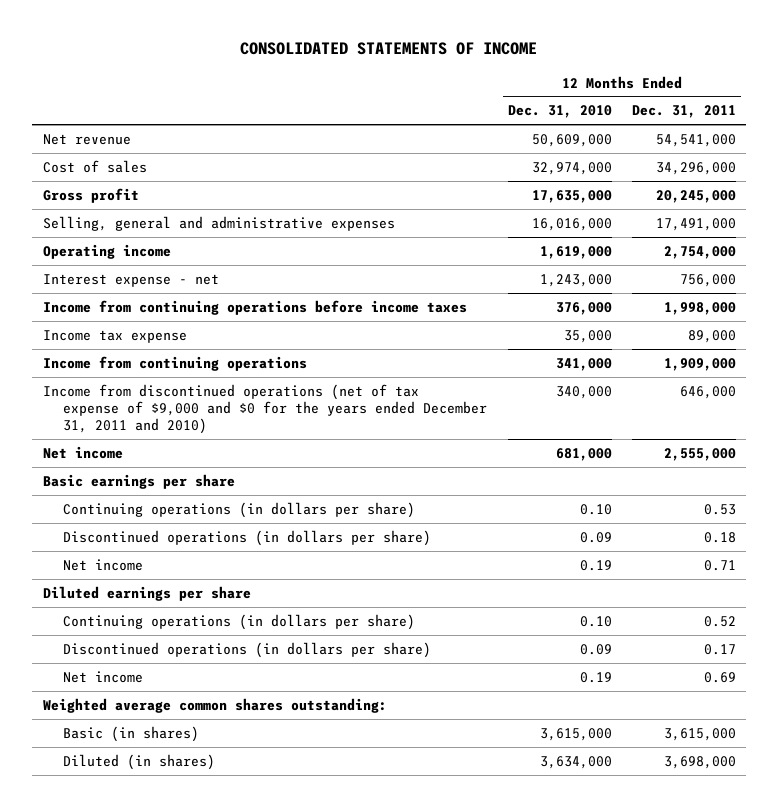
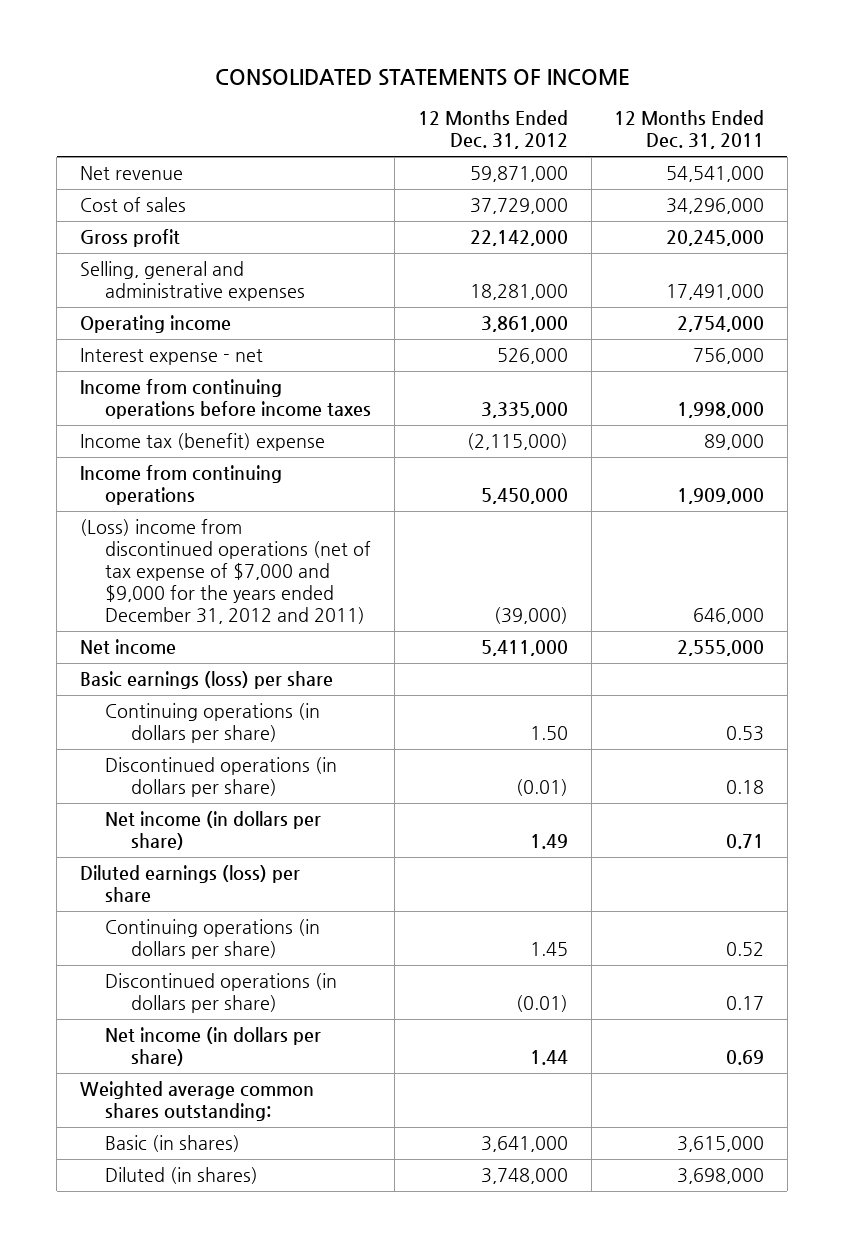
- | 12 Months Ended Dec. 31, 2010 | 12 Months Ended Dec. 31, 2011
+ | 12 Months Ended Dec. 31, 2012 | 12 Months Ended Dec. 31, 2011
- Income tax expense | 35,000 | 89,000
+ Income tax (benefit) expense | (2,115,000) | 89,000
- Income from discontinued operations (net of tax expense of $9,000 and $0 for the years ended December 31, 2011 and 2010) | 340,000 | 646,000
+ (Loss) income from discontinued operations (net of tax expense of $7,000 and $9,000 for the years ended December 31, 2012 and 2011) | (39,000) | 646,000
- Basic earnings per share
+ Basic earnings (loss) per share
- Net income | 0.19 | 0.71
- Diluted earnings per share
+ Net income (in dollars per share) | 1.49 | 0.71
+ Diluted earnings (loss) per share
- Net income | 0.19 | 0.69
+ Net income (in dollars per share) | 1.44 | 0.69

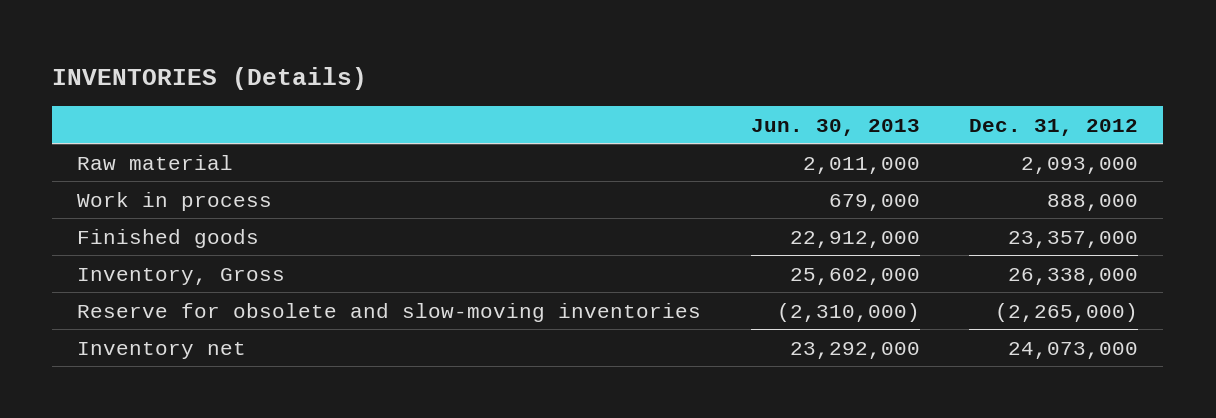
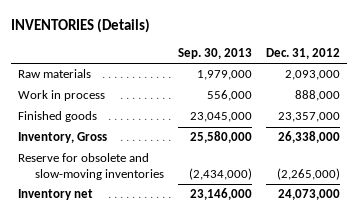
- | Jun. 30, 2013 | Dec. 31, 2012
+ | Sep. 30, 2013 | Dec. 31, 2012
- Raw material | 2,011,000 | 2,093,000
+ Raw materials | 1,979,000 | 2,093,000

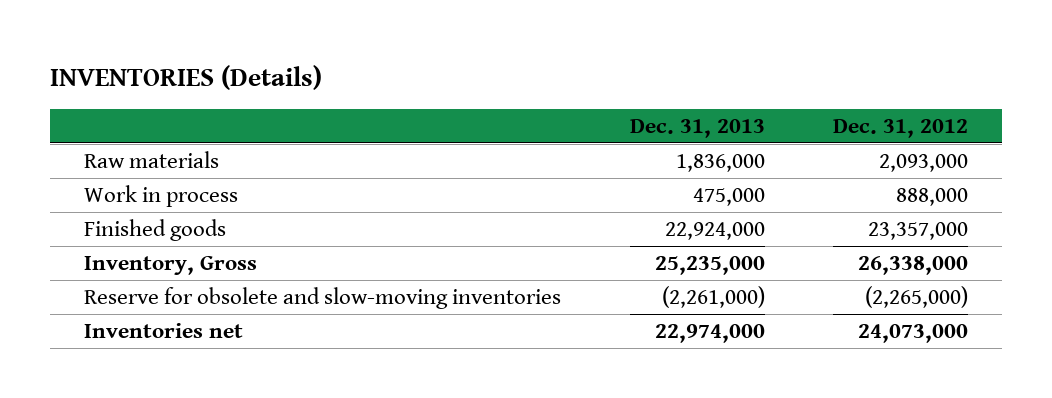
- | Sep. 30, 2013 | Dec. 31, 2012
+ | Dec. 31, 2013 | Dec. 31, 2012
- Inventory net | 23,146,000 | 24,073,000
+ Inventories net | 22,974,000 | 24,073,000

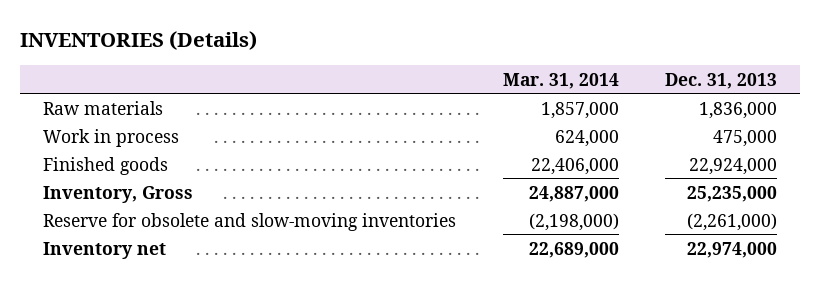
- | Dec. 31, 2013 | Dec. 31, 2012
+ | Mar. 31, 2014 | Dec. 31, 2013
- Inventories net | 22,974,000 | 24,073,000
+ Inventory net | 22,689,000 | 22,974,000

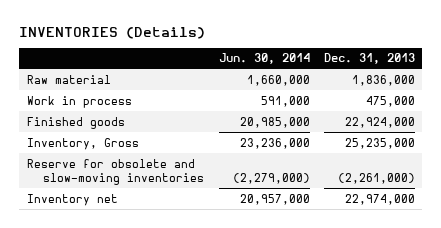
- | Mar. 31, 2014 | Dec. 31, 2013
+ | Jun. 30, 2014 | Dec. 31, 2013
- Raw materials | 1,857,000 | 1,836,000
+ Raw material | 1,660,000 | 1,836,000

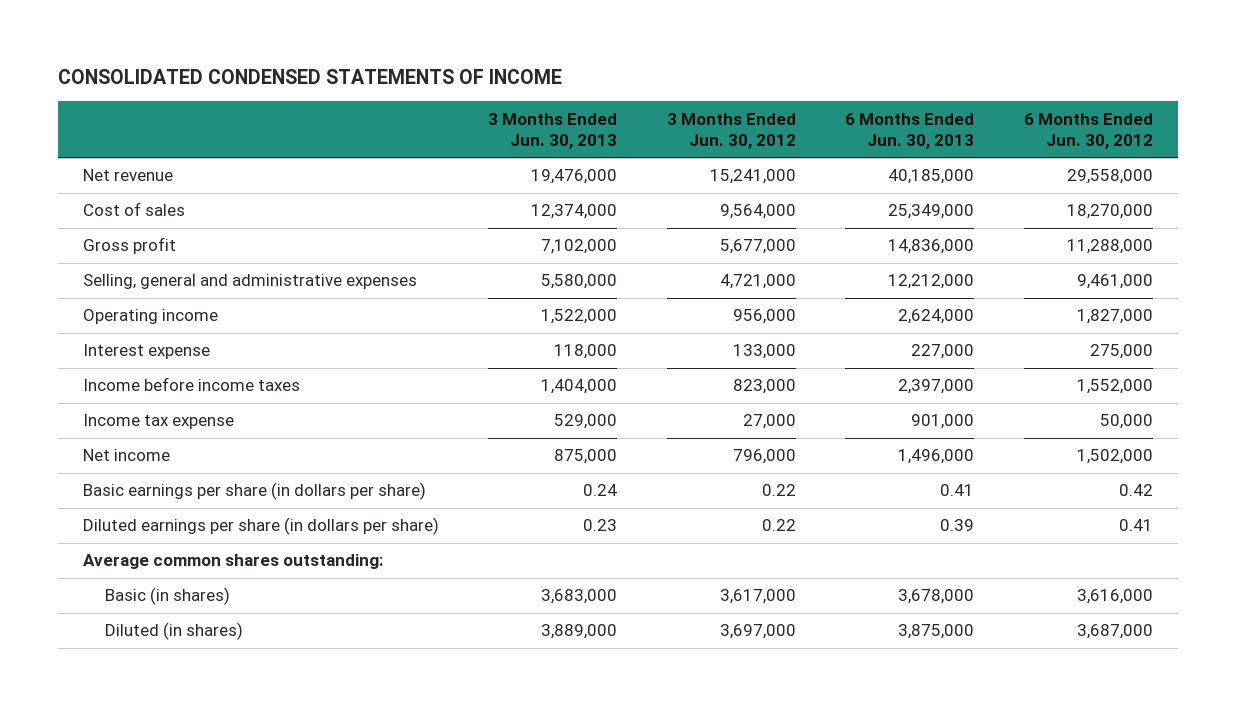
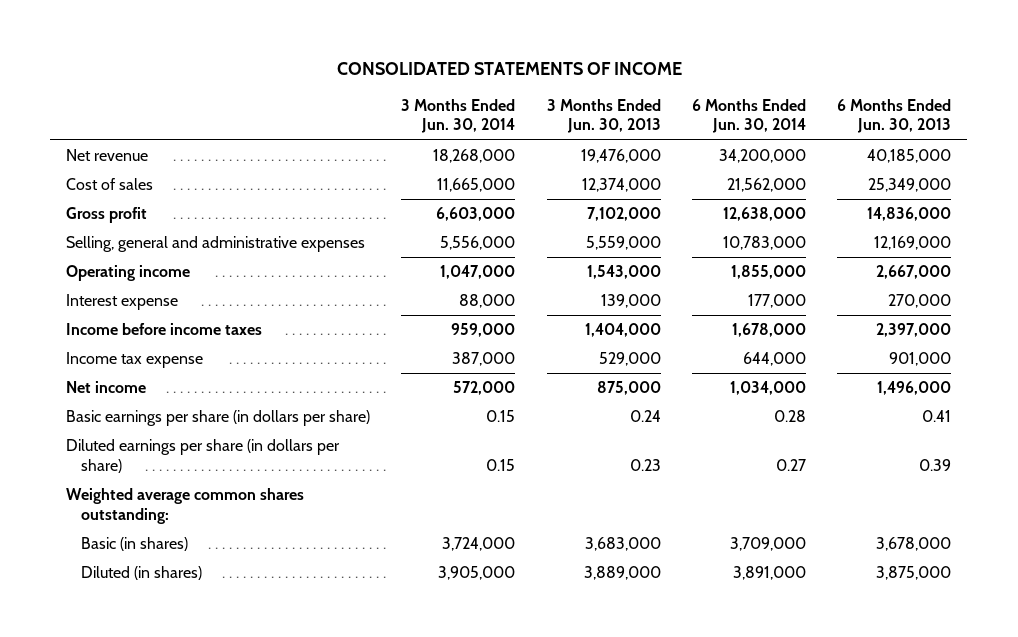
- CONSOLIDATED CONDENSED STATEMENTS OF INCOME
+ CONSOLIDATED STATEMENTS OF INCOME
- | 3 Months Ended Jun. 30, 2013 | 3 Months Ended Jun. 30, 2012 | 6 Months Ended Jun. 30, 2013 | 6 Months Ended Jun. 30, 2012
+ | 3 Months Ended Jun. 30, 2014 | 3 Months Ended Jun. 30, 2013 | 6 Months Ended Jun. 30, 2014 | 6 Months Ended Jun. 30, 2013
- Selling, general and administrative expenses | 5,580,000 | 4,721,000 | 12,212,000 | 9,461,000
- Operating income | 1,522,000 | 956,000 | 2,624,000 | 1,827,000
- Interest expense | 118,000 | 133,000 | 227,000 | 275,000
+ Selling, general and administrative expenses | 5,556,000 | 5,559,000 | 10,783,000 | 12,169,000
+ Operating income | 1,047,000 | 1,543,000 | 1,855,000 | 2,667,000
+ Interest expense | 88,000 | 139,000 | 177,000 | 270,000
- Average common shares outstanding:
+ Weighted average common shares outstanding:

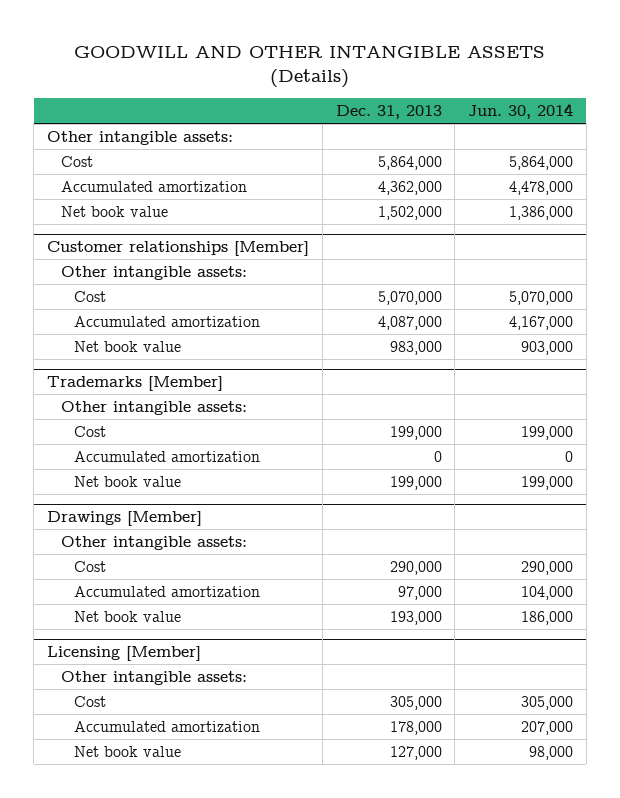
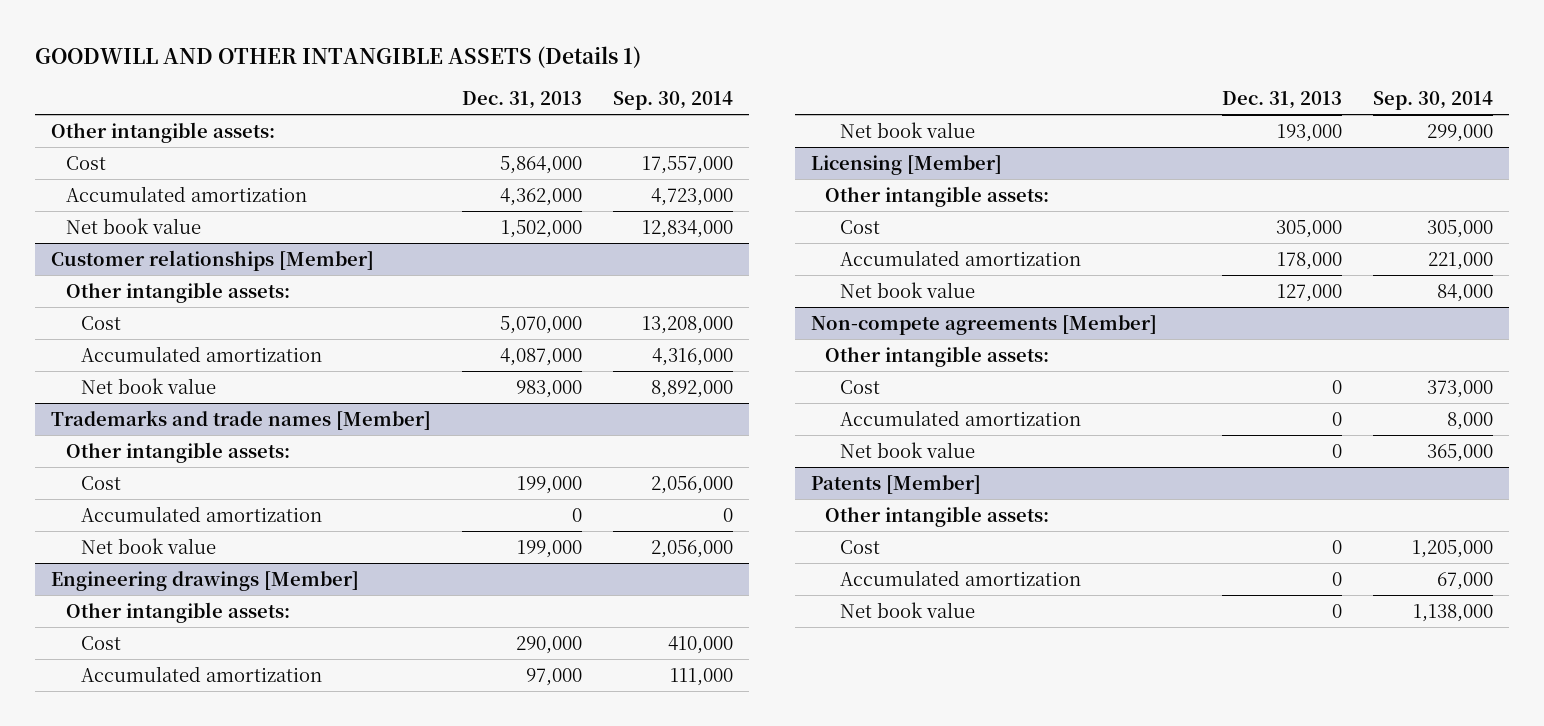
- GOODWILL AND OTHER INTANGIBLE ASSETS (Details)
+ GOODWILL AND OTHER INTANGIBLE ASSETS (Details 1)
- | Dec. 31, 2013 | Jun. 30, 2014
+ | Dec. 31, 2013 | Sep. 30, 2014
- Trademarks [Member]
+ Trademarks and trade names [Member]
- Drawings [Member]
+ Engineering drawings [Member]
+ Non-compete agreements [Member]
+ Other intangible assets:
+ Cost | 0 | 373,000
+ Accumulated amortization | 0 | 8,000
+ Net book value | 0 | 365,000
+ Patents [Member]
+ Other intangible assets:
+ Cost | 0 | 1,205,000
+ Accumulated amortization | 0 | 67,000
+ Net book value | 0 | 1,138,000

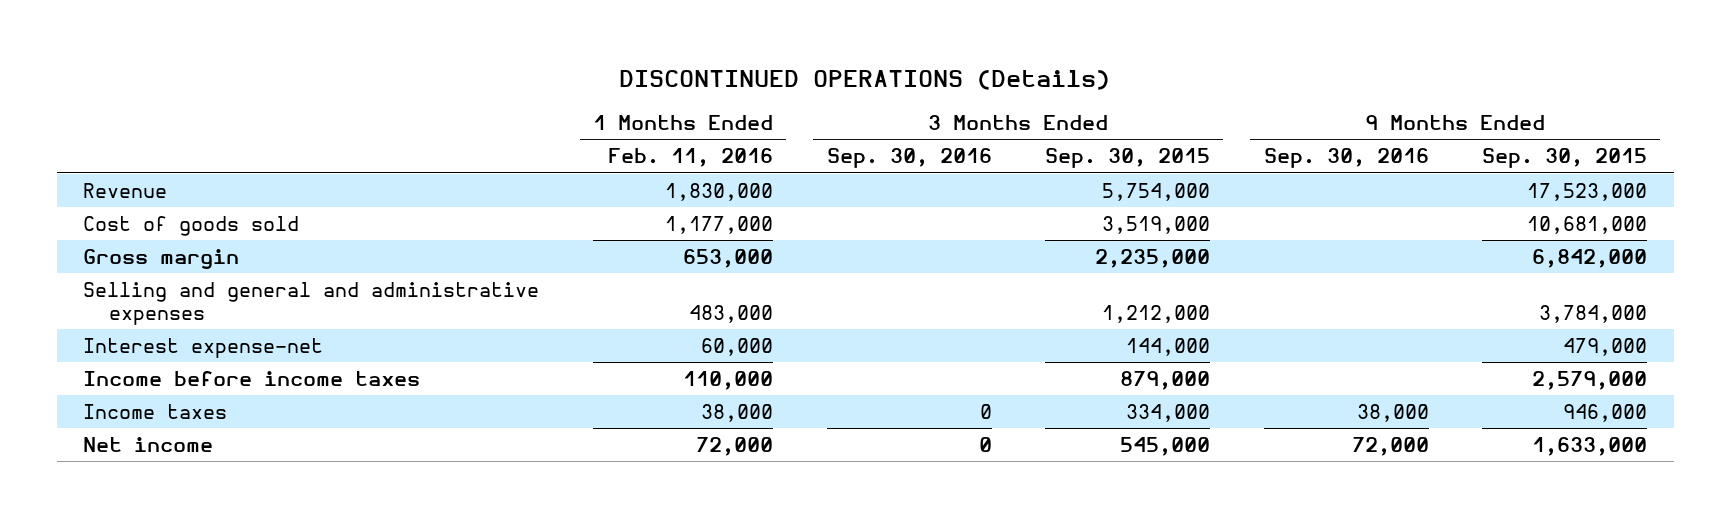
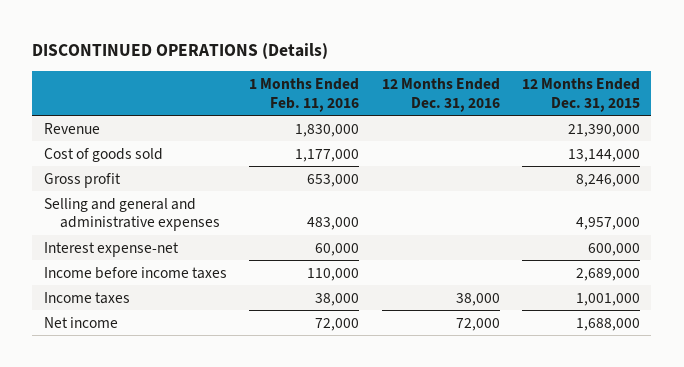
- | 1 Months Ended Feb. 11, 2016 | 3 Months Ended Sep. 30, 2016 | 3 Months Ended Sep. 30, 2015 | 9 Months Ended Sep. 30, 2016 | 9 Months Ended Sep. 30, 2015
+ | 1 Months Ended Feb. 11, 2016 | 12 Months Ended Dec. 31, 2016 | 12 Months Ended Dec. 31, 2015
- Gross margin | 653,000 | | 2,235,000 | | 6,842,000
+ Gross profit | 653,000 | | 8,246,000

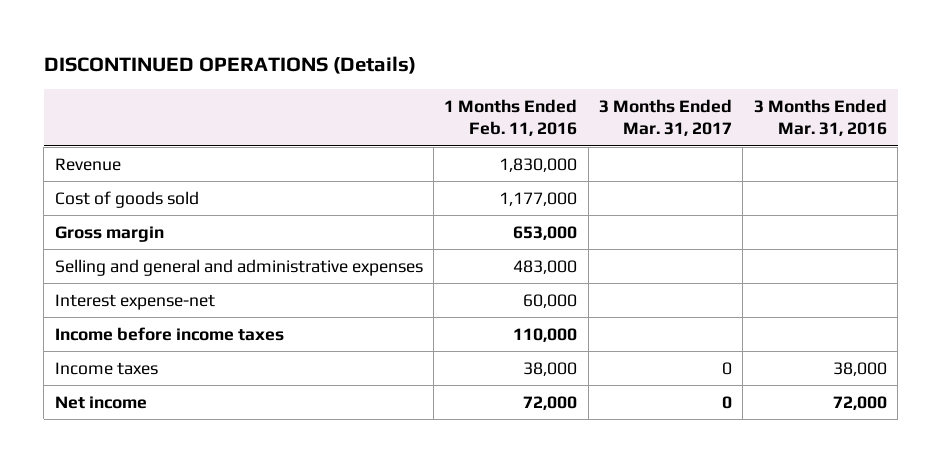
- | 1 Months Ended Feb. 11, 2016 | 12 Months Ended Dec. 31, 2016 | 12 Months Ended Dec. 31, 2015
+ | 1 Months Ended Feb. 11, 2016 | 3 Months Ended Mar. 31, 2017 | 3 Months Ended Mar. 31, 2016
- Gross profit | 653,000 | | 8,246,000
+ Gross margin | 653,000 | |

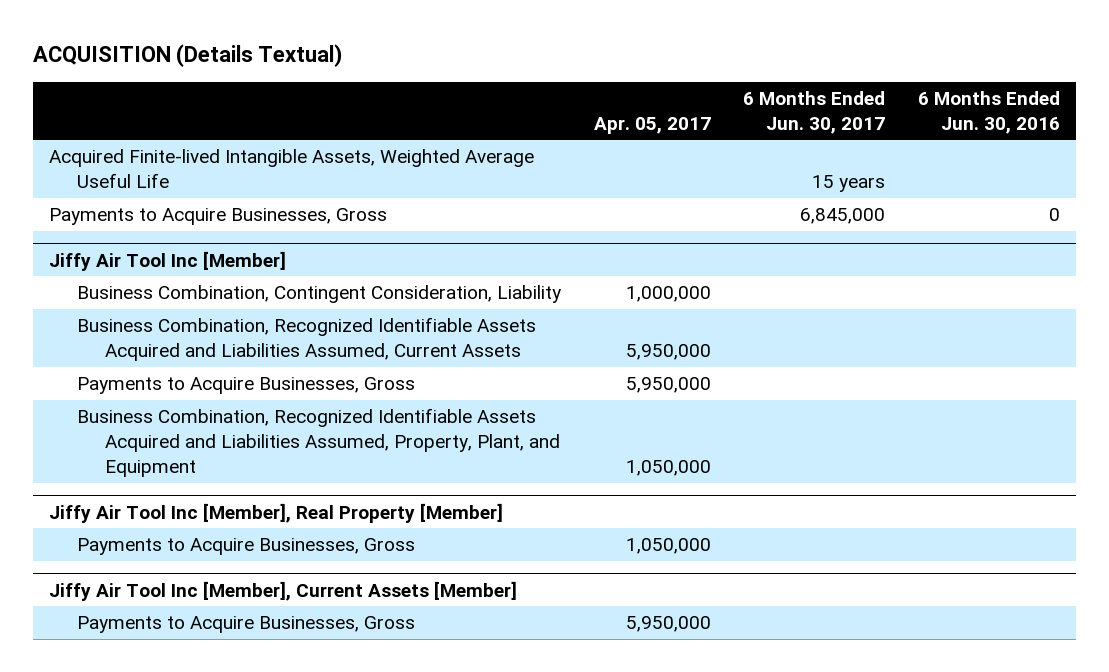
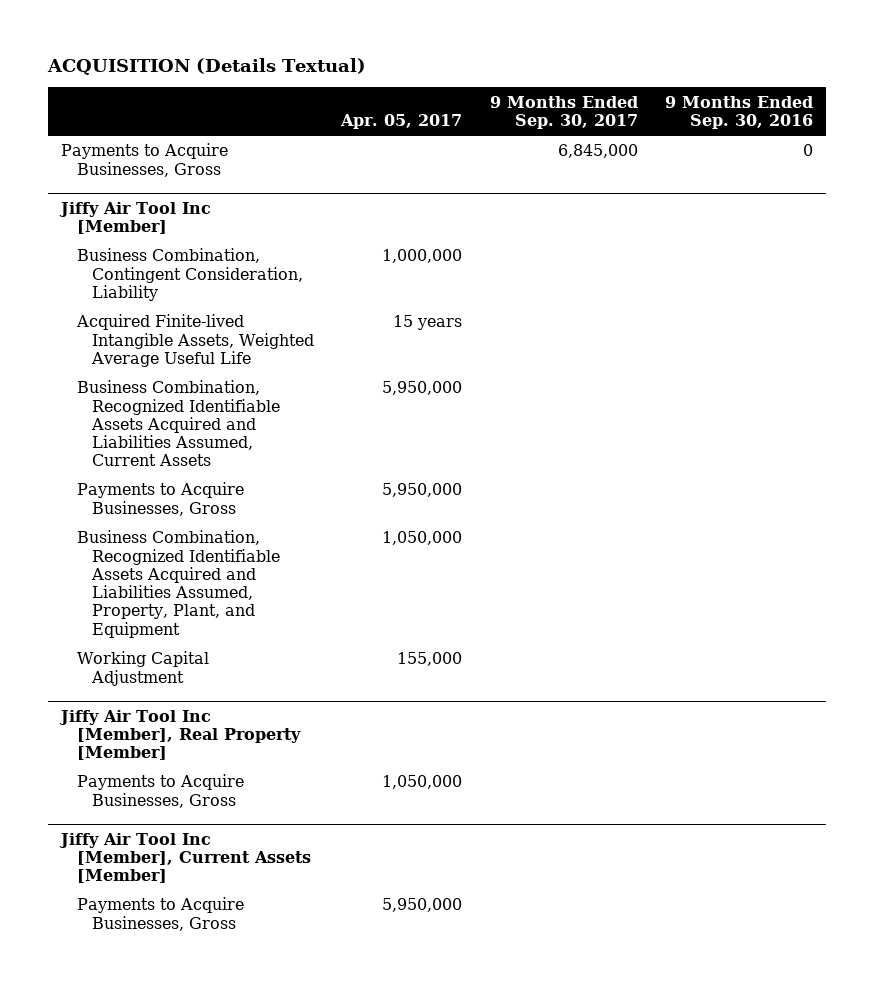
- | Apr. 05, 2017 | 6 Months Ended Jun. 30, 2017 | 6 Months Ended Jun. 30, 2016
+ | Apr. 05, 2017 | 9 Months Ended Sep. 30, 2017 | 9 Months Ended Sep. 30, 2016
- Acquired Finite-lived Intangible Assets, Weighted Average Useful Life | | 15 years |
@ Jiffy Air Tool Inc [Member]
+ Acquired Finite-lived Intangible Assets, Weighted Average Useful Life | 15 years | |
+ Working Capital Adjustment | 155,000 | |

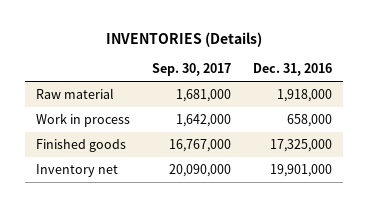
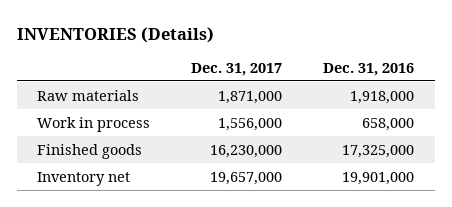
- | Sep. 30, 2017 | Dec. 31, 2016
+ | Dec. 31, 2017 | Dec. 31, 2016
- Raw material | 1,681,000 | 1,918,000
+ Raw materials | 1,871,000 | 1,918,000

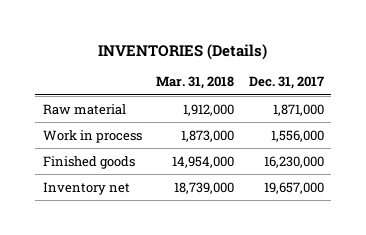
- | Dec. 31, 2017 | Dec. 31, 2016
+ | Mar. 31, 2018 | Dec. 31, 2017
- Raw materials | 1,871,000 | 1,918,000
+ Raw material | 1,912,000 | 1,871,000

